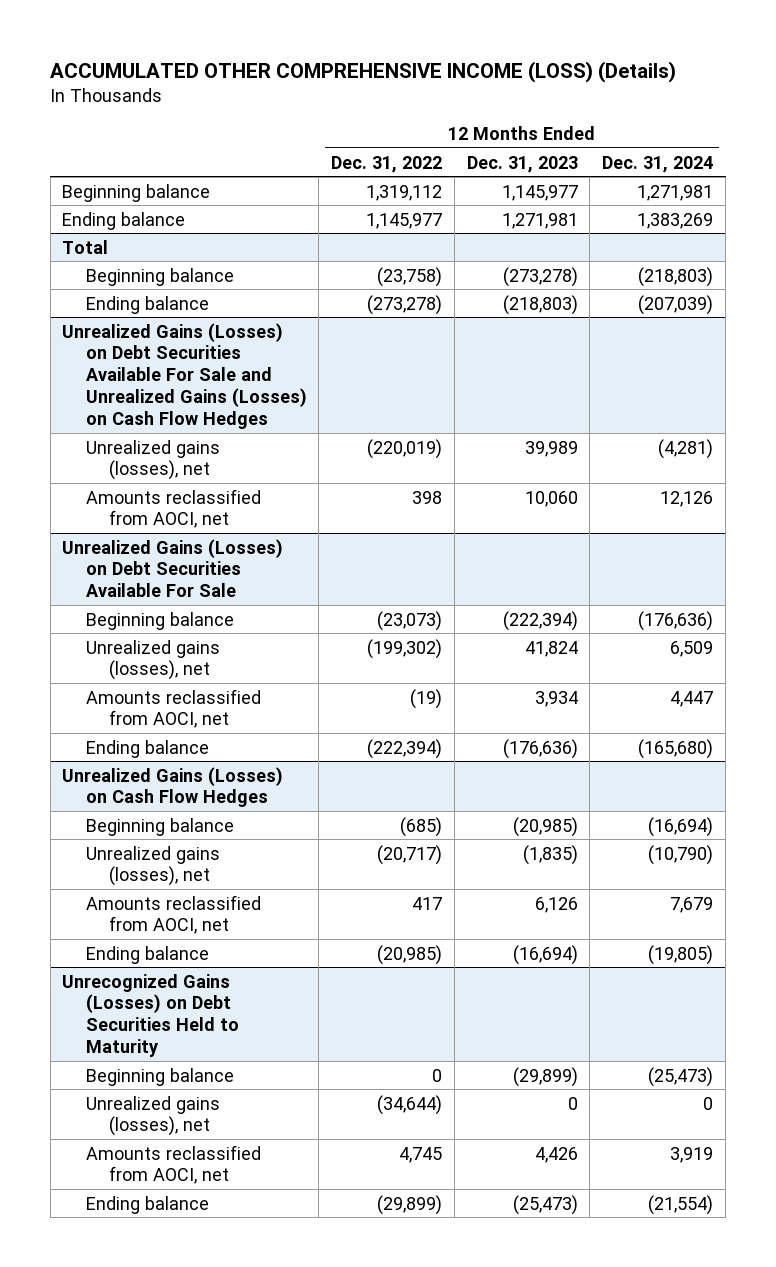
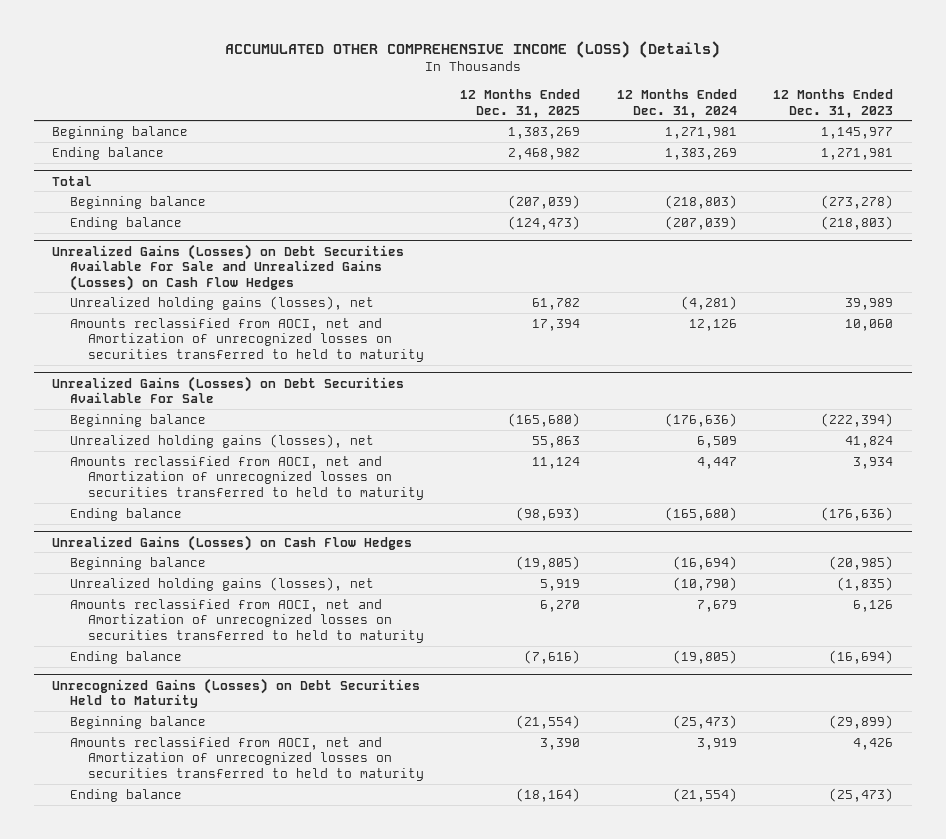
- | 12 Months Ended Dec. 31, 2022 | 12 Months Ended Dec. 31, 2023 | 12 Months Ended Dec. 31, 2024
+ | 12 Months Ended Dec. 31, 2025 | 12 Months Ended Dec. 31, 2024 | 12 Months Ended Dec. 31, 2023
@ Unrealized Gains (Losses) on Debt Securities Available For Sale and Unrealized Gains (Losses) on Cash Flow Hedges
- Unrealized gains (losses), net | (220,019) | 39,989 | (4,281)
- Amounts reclassified from AOCI, net | 398 | 10,060 | 12,126
+ Unrealized holding gains (losses), net | 61,782 | (4,281) | 39,989
+ Amounts reclassified from AOCI, net and Amortization of unrecognized losses on securities transferred to held to maturity | 17,394 | 12,126 | 10,060
@ Unrealized Gains (Losses) on Debt Securities Available For Sale
- Unrealized gains (losses), net | (199,302) | 41,824 | 6,509
- Amounts reclassified from AOCI, net | (19) | 3,934 | 4,447
+ Unrealized holding gains (losses), net | 55,863 | 6,509 | 41,824
+ Amounts reclassified from AOCI, net and Amortization of unrecognized losses on securities transferred to held to maturity | 11,124 | 4,447 | 3,934
@ Unrealized Gains (Losses) on Cash Flow Hedges
- Unrealized gains (losses), net | (20,717) | (1,835) | (10,790)
- Amounts reclassified from AOCI, net | 417 | 6,126 | 7,679
+ Unrealized holding gains (losses), net | 5,919 | (10,790) | (1,835)
+ Amounts reclassified from AOCI, net and Amortization of unrecognized losses on securities transferred to held to maturity | 6,270 | 7,679 | 6,126
@ Unrecognized Gains (Losses) on Debt Securities Held to Maturity
- Unrealized gains (losses), net | (34,644) | 0 | 0
- Amounts reclassified from AOCI, net | 4,745 | 4,426 | 3,919
+ Amounts reclassified from AOCI, net and Amortization of unrecognized losses on securities transferred to held to maturity | 3,390 | 3,919 | 4,426

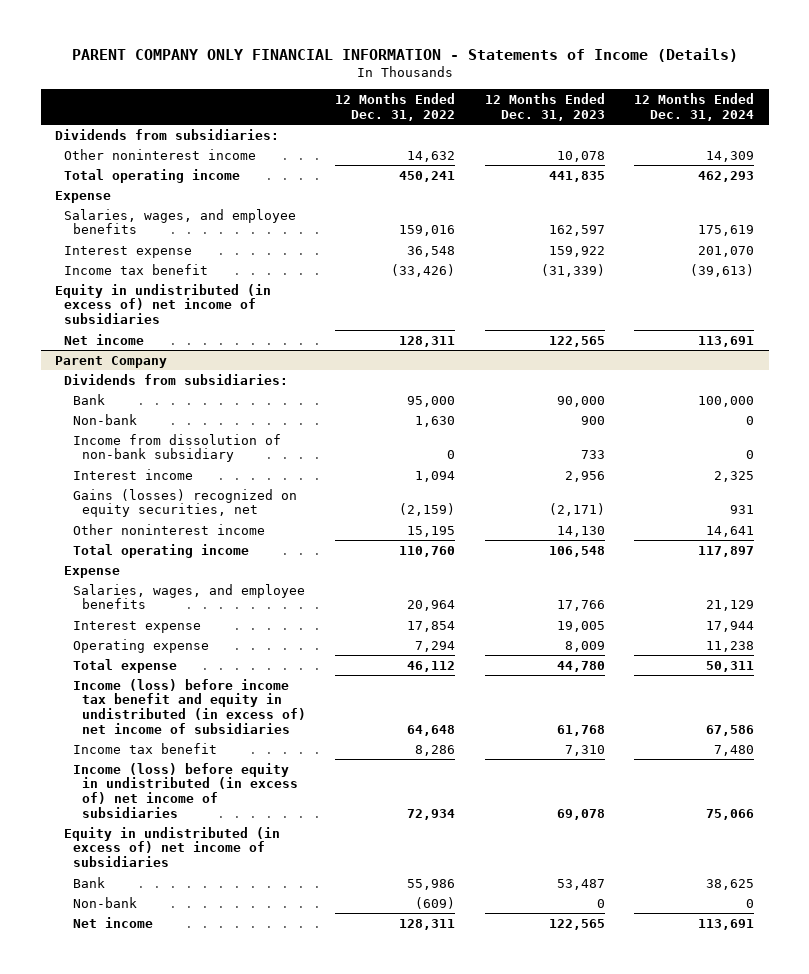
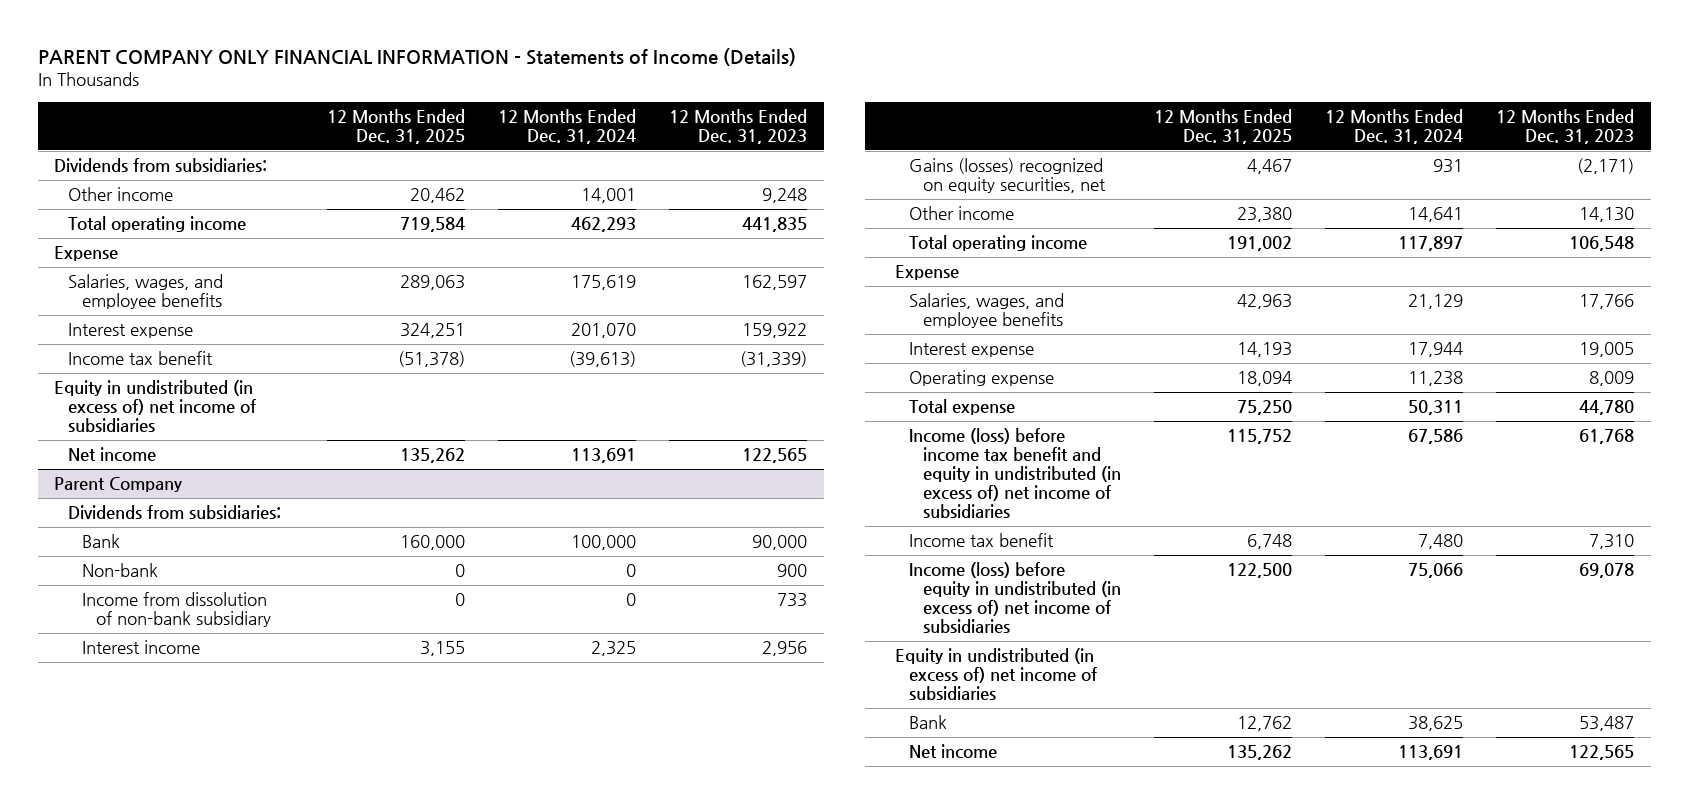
- | 12 Months Ended Dec. 31, 2022 | 12 Months Ended Dec. 31, 2023 | 12 Months Ended Dec. 31, 2024
+ | 12 Months Ended Dec. 31, 2025 | 12 Months Ended Dec. 31, 2024 | 12 Months Ended Dec. 31, 2023
- Other noninterest income | 14,632 | 10,078 | 14,309
+ Other income | 20,462 | 14,001 | 9,248
@ Parent Company
- Other noninterest income | 15,195 | 14,130 | 14,641
+ Other income | 23,380 | 14,641 | 14,130
- Non-bank | (609) | 0 | 0

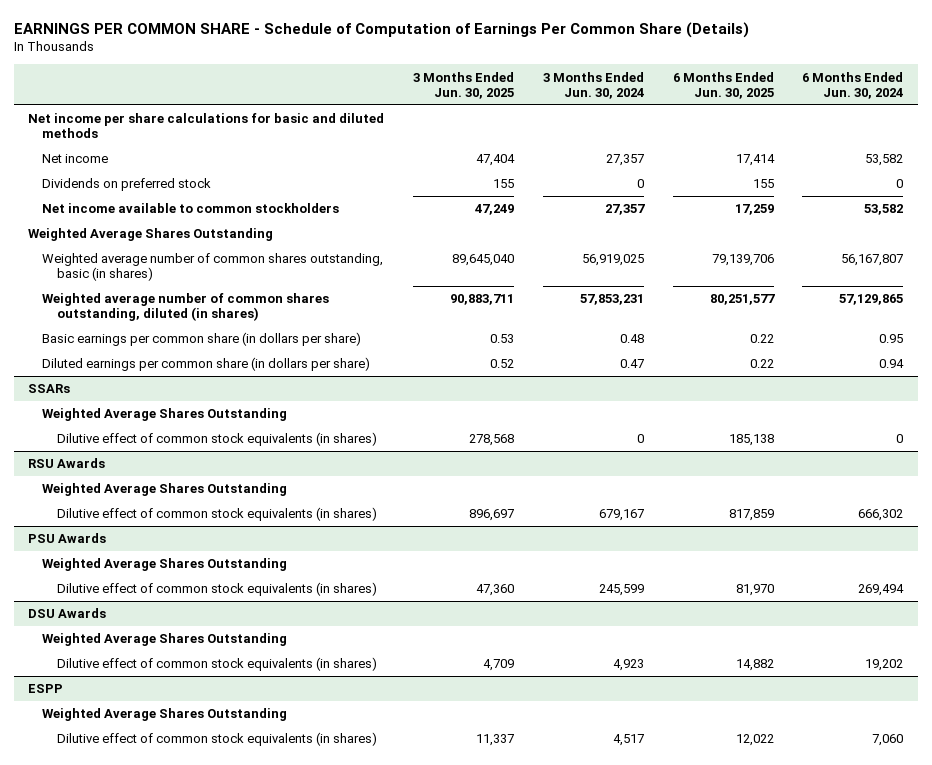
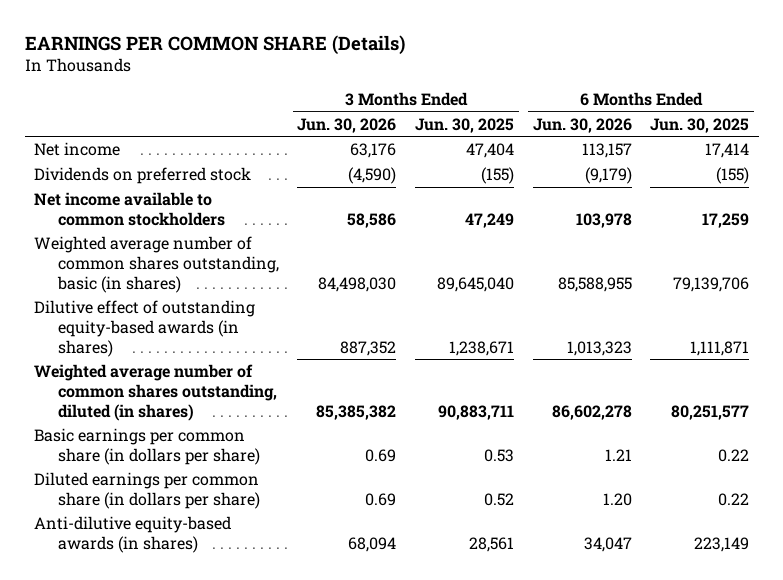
- EARNINGS PER COMMON SHARE - Schedule of Computation of Earnings Per Common Share (Details)
+ EARNINGS PER COMMON SHARE (Details)
- | 3 Months Ended Jun. 30, 2025 | 3 Months Ended Jun. 30, 2024 | 6 Months Ended Jun. 30, 2025 | 6 Months Ended Jun. 30, 2024
+ | 3 Months Ended Jun. 30, 2026 | 3 Months Ended Jun. 30, 2025 | 6 Months Ended Jun. 30, 2026 | 6 Months Ended Jun. 30, 2025
- Net income per share calculations for basic and diluted methods
- Dividends on preferred stock | 155 | 0 | 155 | 0
+ Dividends on preferred stock | (4,590) | (155) | (9,179) | (155)
- Weighted Average Shares Outstanding
+ Dilutive effect of outstanding equity-based awards (in shares) | 887,352 | 1,238,671 | 1,013,323 | 1,111,871
- SSARs
- Weighted Average Shares Outstanding
- Dilutive effect of common stock equivalents (in shares) | 278,568 | 0 | 185,138 | 0
- RSU Awards
- Weighted Average Shares Outstanding
- Dilutive effect of common stock equivalents (in shares) | 896,697 | 679,167 | 817,859 | 666,302
- PSU Awards
- Weighted Average Shares Outstanding
- Dilutive effect of common stock equivalents (in shares) | 47,360 | 245,599 | 81,970 | 269,494
- DSU Awards
- Weighted Average Shares Outstanding
- Dilutive effect of common stock equivalents (in shares) | 4,709 | 4,923 | 14,882 | 19,202
- ESPP
- Weighted Average Shares Outstanding
- Dilutive effect of common stock equivalents (in shares) | 11,337 | 4,517 | 12,022 | 7,060
+ Anti-dilutive equity-based awards (in shares) | 68,094 | 28,561 | 34,047 | 223,149

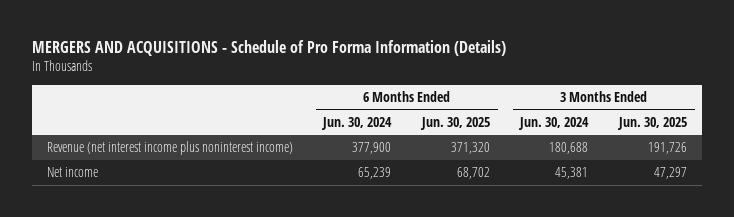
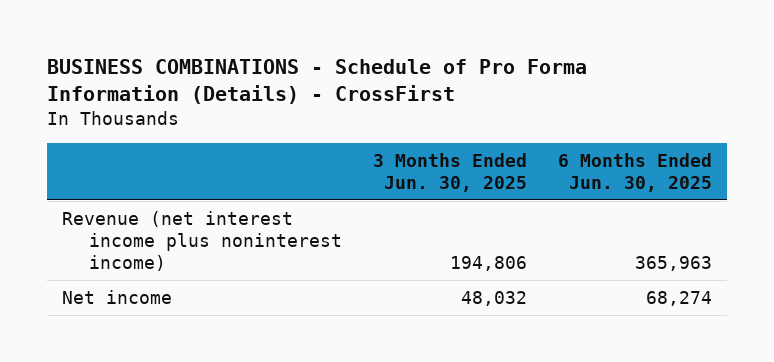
- MERGERS AND ACQUISITIONS - Schedule of Pro Forma Information (Details)
+ BUSINESS COMBINATIONS - Schedule of Pro Forma Information (Details) - CrossFirst
- | 6 Months Ended Jun. 30, 2024 | 6 Months Ended Jun. 30, 2025 | 3 Months Ended Jun. 30, 2024 | 3 Months Ended Jun. 30, 2025
+ | 3 Months Ended Jun. 30, 2025 | 6 Months Ended Jun. 30, 2025
- Revenue (net interest income plus noninterest income) | 377,900 | 371,320 | 180,688 | 191,726
- Net income | 65,239 | 68,702 | 45,381 | 47,297
+ Revenue (net interest income plus noninterest income) | 194,806 | 365,963
+ Net income | 48,032 | 68,274

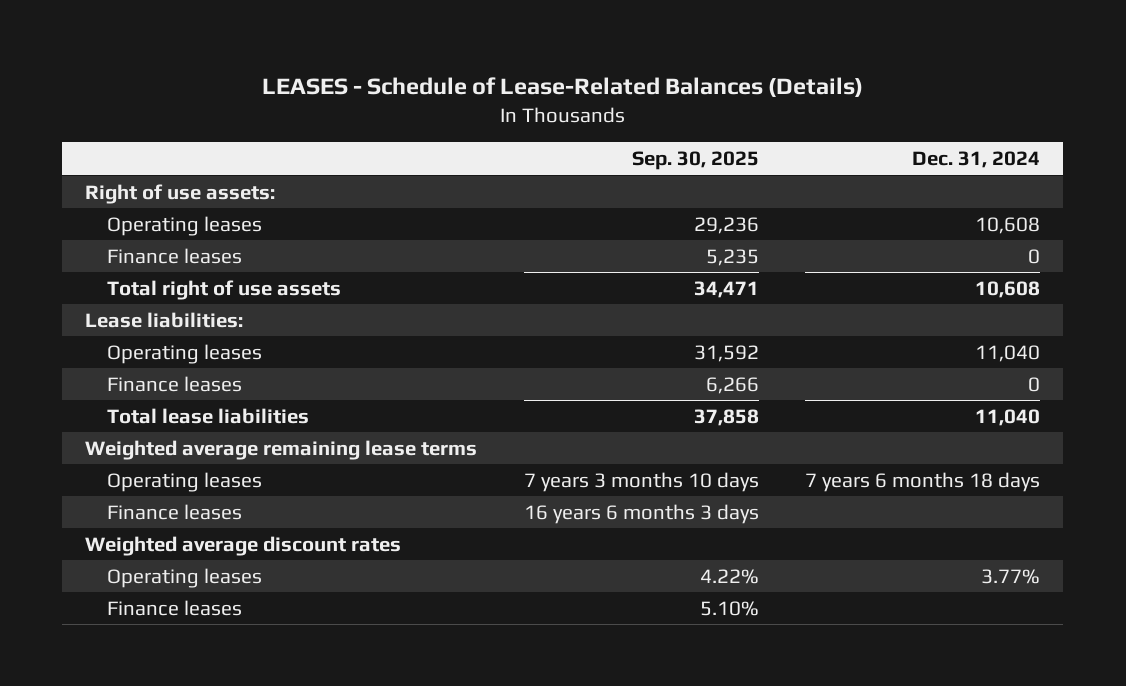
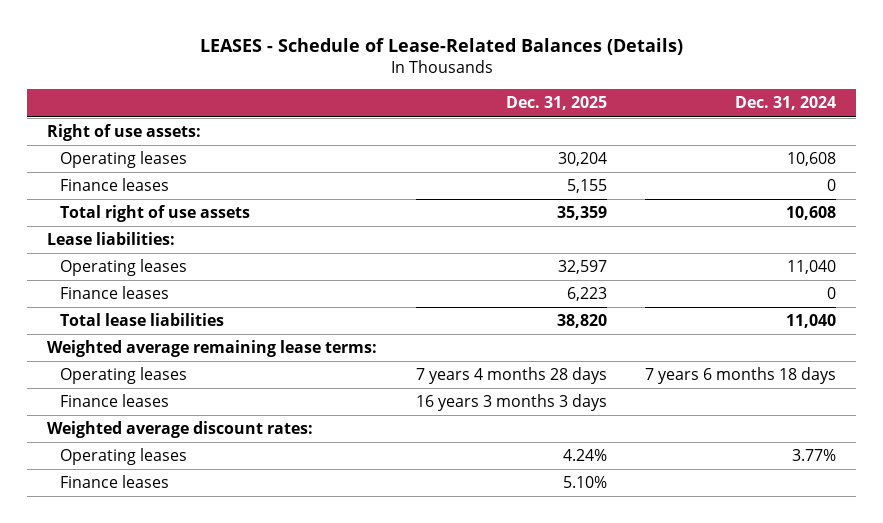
- | Sep. 30, 2025 | Dec. 31, 2024
+ | Dec. 31, 2025 | Dec. 31, 2024
- Weighted average remaining lease terms
+ Weighted average remaining lease terms:
- Weighted average discount rates
+ Weighted average discount rates:

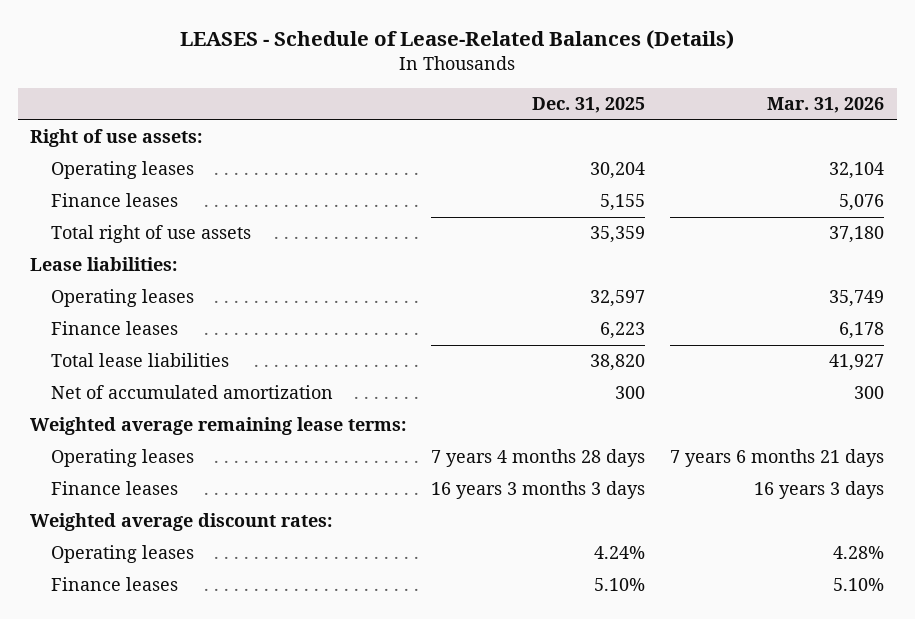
- | Dec. 31, 2025 | Dec. 31, 2024
+ | Dec. 31, 2025 | Mar. 31, 2026
+ Net of accumulated amortization | 300 | 300

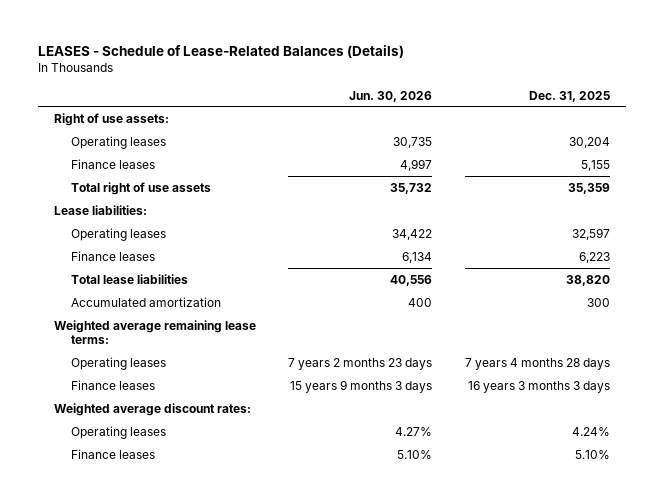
- | Dec. 31, 2025 | Mar. 31, 2026
+ | Jun. 30, 2026 | Dec. 31, 2025
- Net of accumulated amortization | 300 | 300
+ Accumulated amortization | 400 | 300

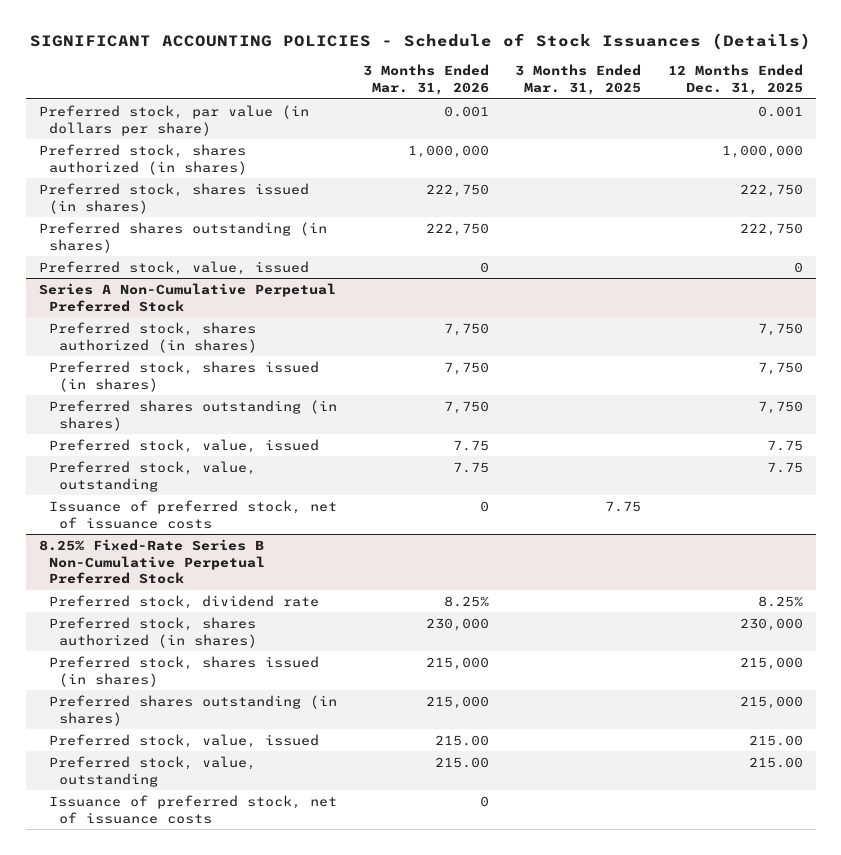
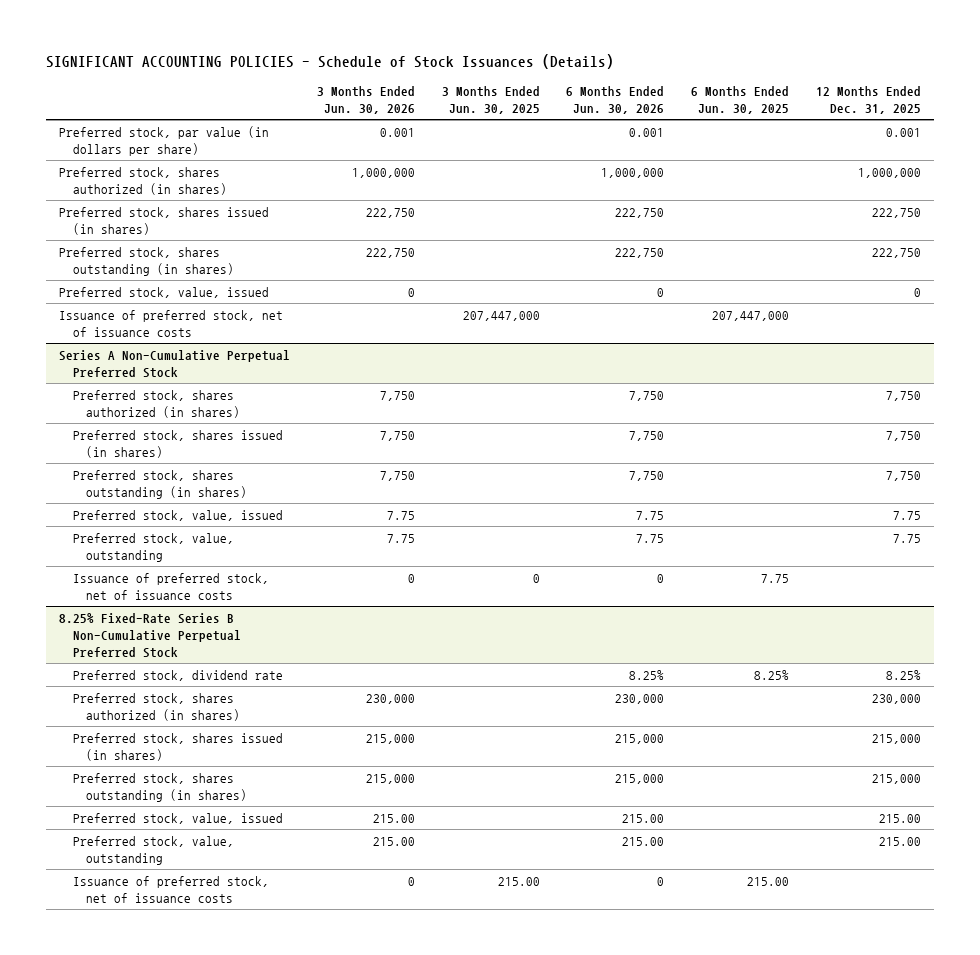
- | 3 Months Ended Mar. 31, 2026 | 3 Months Ended Mar. 31, 2025 | 12 Months Ended Dec. 31, 2025
+ | 3 Months Ended Jun. 30, 2026 | 3 Months Ended Jun. 30, 2025 | 6 Months Ended Jun. 30, 2026 | 6 Months Ended Jun. 30, 2025 | 12 Months Ended Dec. 31, 2025
- Preferred shares outstanding (in shares) | 222,750 | | 222,750
+ Preferred stock, shares outstanding (in shares) | 222,750 | | 222,750 | | 222,750
+ Issuance of preferred stock, net of issuance costs | | 207,447,000 | | 207,447,000 |
@ Series A Non-Cumulative Perpetual Preferred Stock
- Preferred shares outstanding (in shares) | 7,750 | | 7,750
+ Preferred stock, shares outstanding (in shares) | 7,750 | | 7,750 | | 7,750
@ 8.25% Fixed-Rate Series B Non-Cumulative Perpetual Preferred Stock
- Preferred shares outstanding (in shares) | 215,000 | | 215,000
+ Preferred stock, shares outstanding (in shares) | 215,000 | | 215,000 | | 215,000

